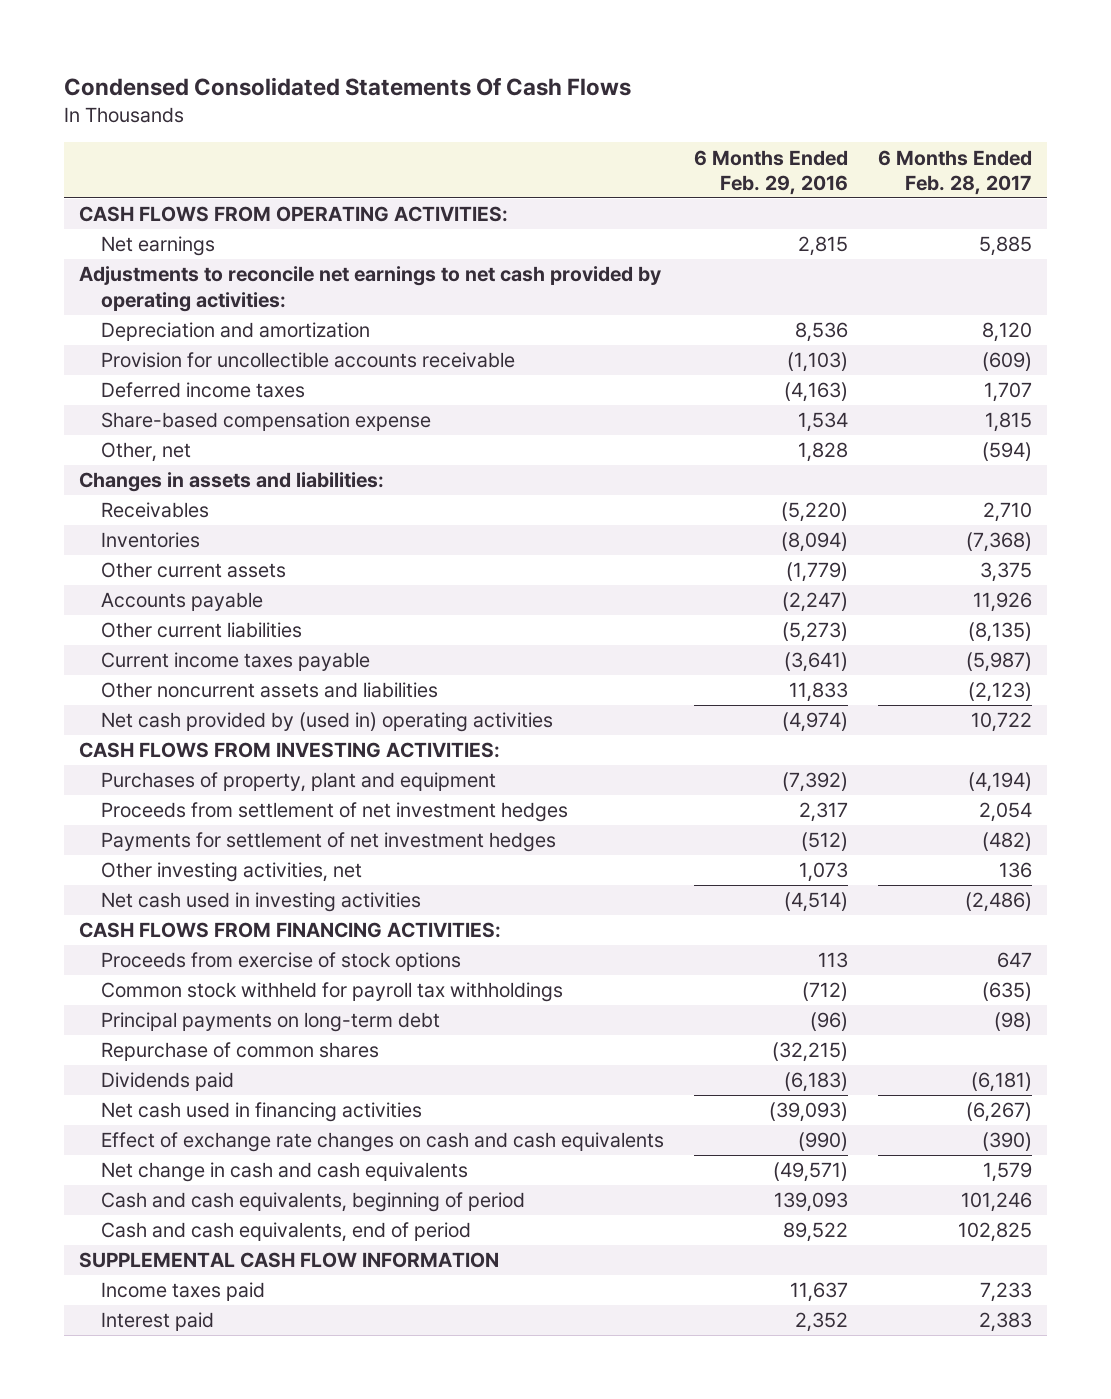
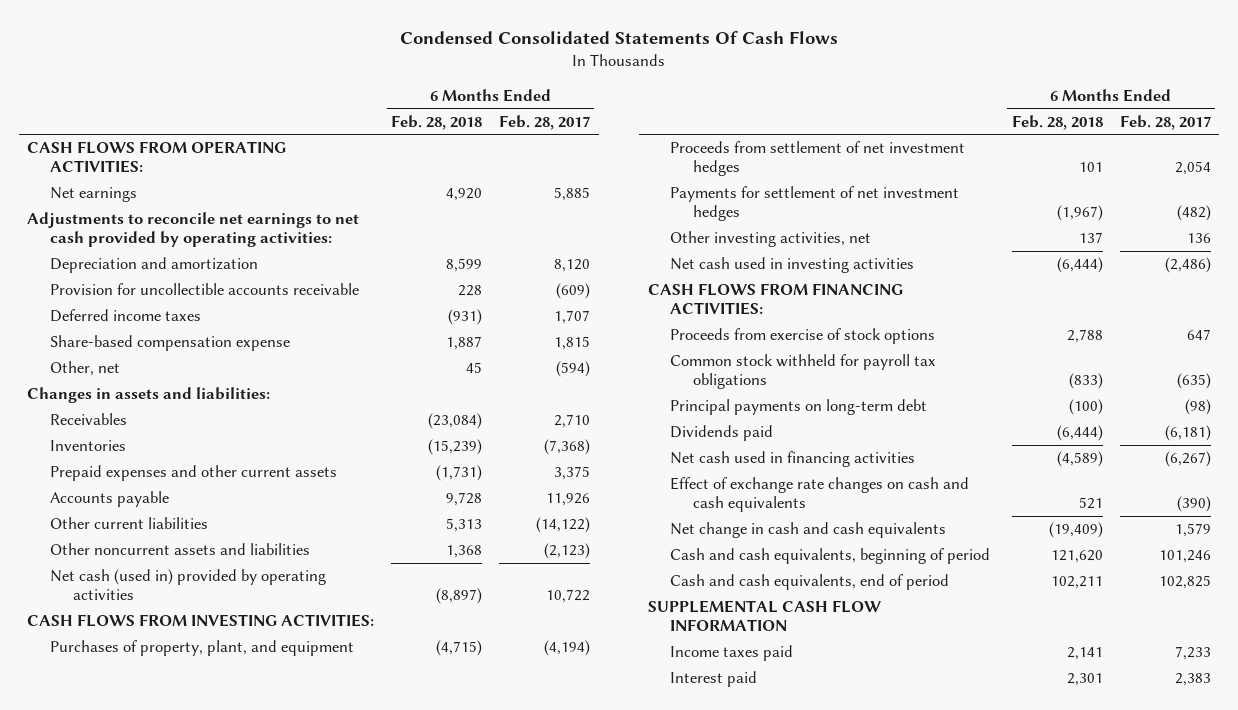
- | 6 Months Ended Feb. 29, 2016 | 6 Months Ended Feb. 28, 2017
+ | 6 Months Ended Feb. 28, 2018 | 6 Months Ended Feb. 28, 2017
- Other current assets | (1,779) | 3,375
+ Prepaid expenses and other current assets | (1,731) | 3,375
- Other current liabilities | (5,273) | (8,135)
- Current income taxes payable | (3,641) | (5,987)
+ Other current liabilities | 5,313 | (14,122)
- Net cash provided by (used in) operating activities | (4,974) | 10,722
+ Net cash (used in) provided by operating activities | (8,897) | 10,722
- Purchases of property, plant and equipment | (7,392) | (4,194)
+ Purchases of property, plant, and equipment | (4,715) | (4,194)
- Common stock withheld for payroll tax withholdings | (712) | (635)
+ Common stock withheld for payroll tax obligations | (833) | (635)
- Repurchase of common shares | (32,215) |

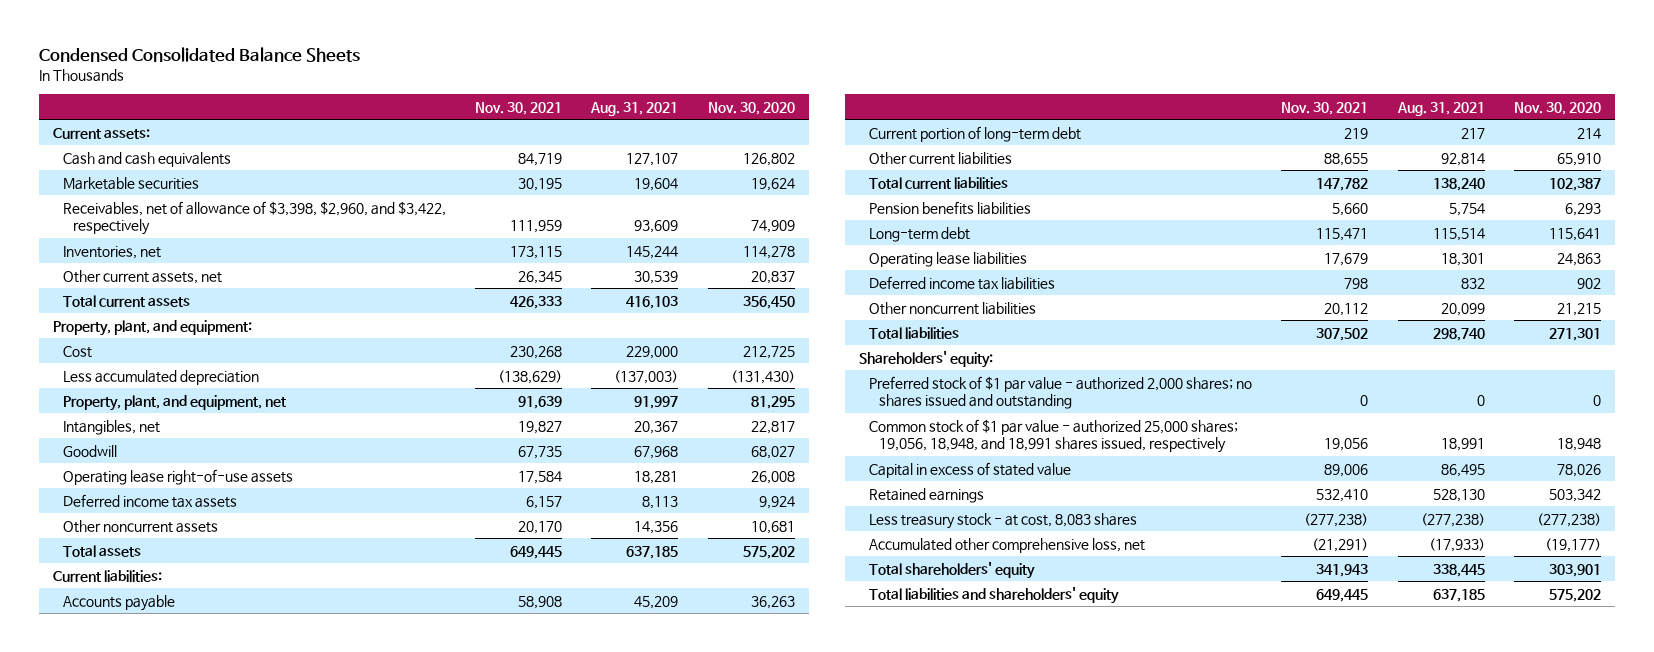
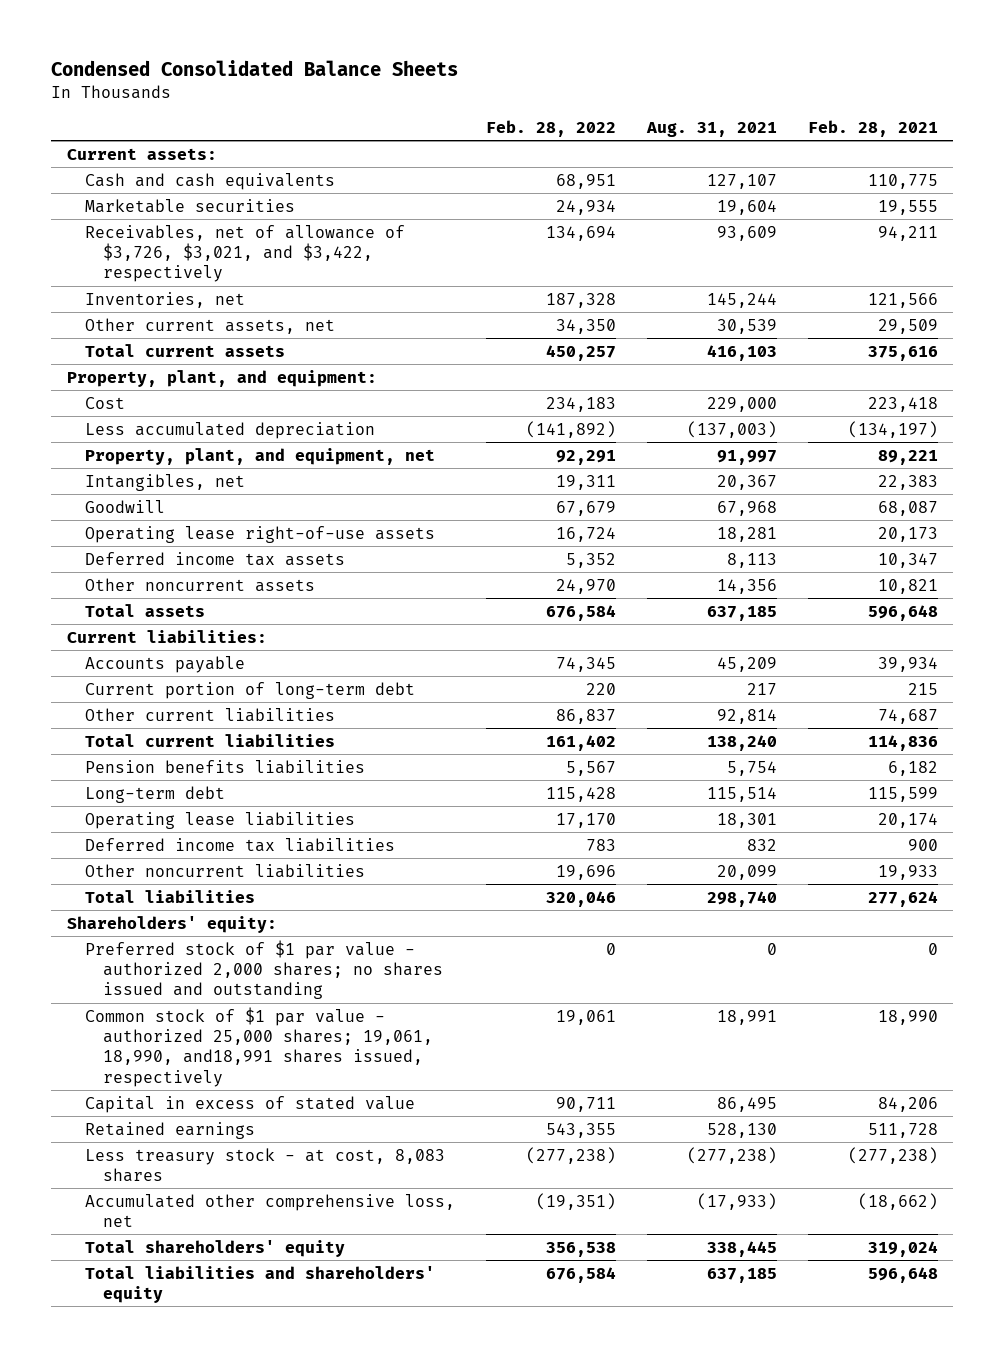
- | Nov. 30, 2021 | Aug. 31, 2021 | Nov. 30, 2020
+ | Feb. 28, 2022 | Aug. 31, 2021 | Feb. 28, 2021
- Receivables, net of allowance of $3,398, $2,960, and $3,422, respectively | 111,959 | 93,609 | 74,909
+ Receivables, net of allowance of $3,726, $3,021, and $3,422, respectively | 134,694 | 93,609 | 94,211
- Common stock of $1 par value - authorized 25,000 shares; 19,056, 18,948, and 18,991 shares issued, respectively | 19,056 | 18,991 | 18,948
+ Common stock of $1 par value - authorized 25,000 shares; 19,061, 18,990, and18,991 shares issued, respectively | 19,061 | 18,991 | 18,990

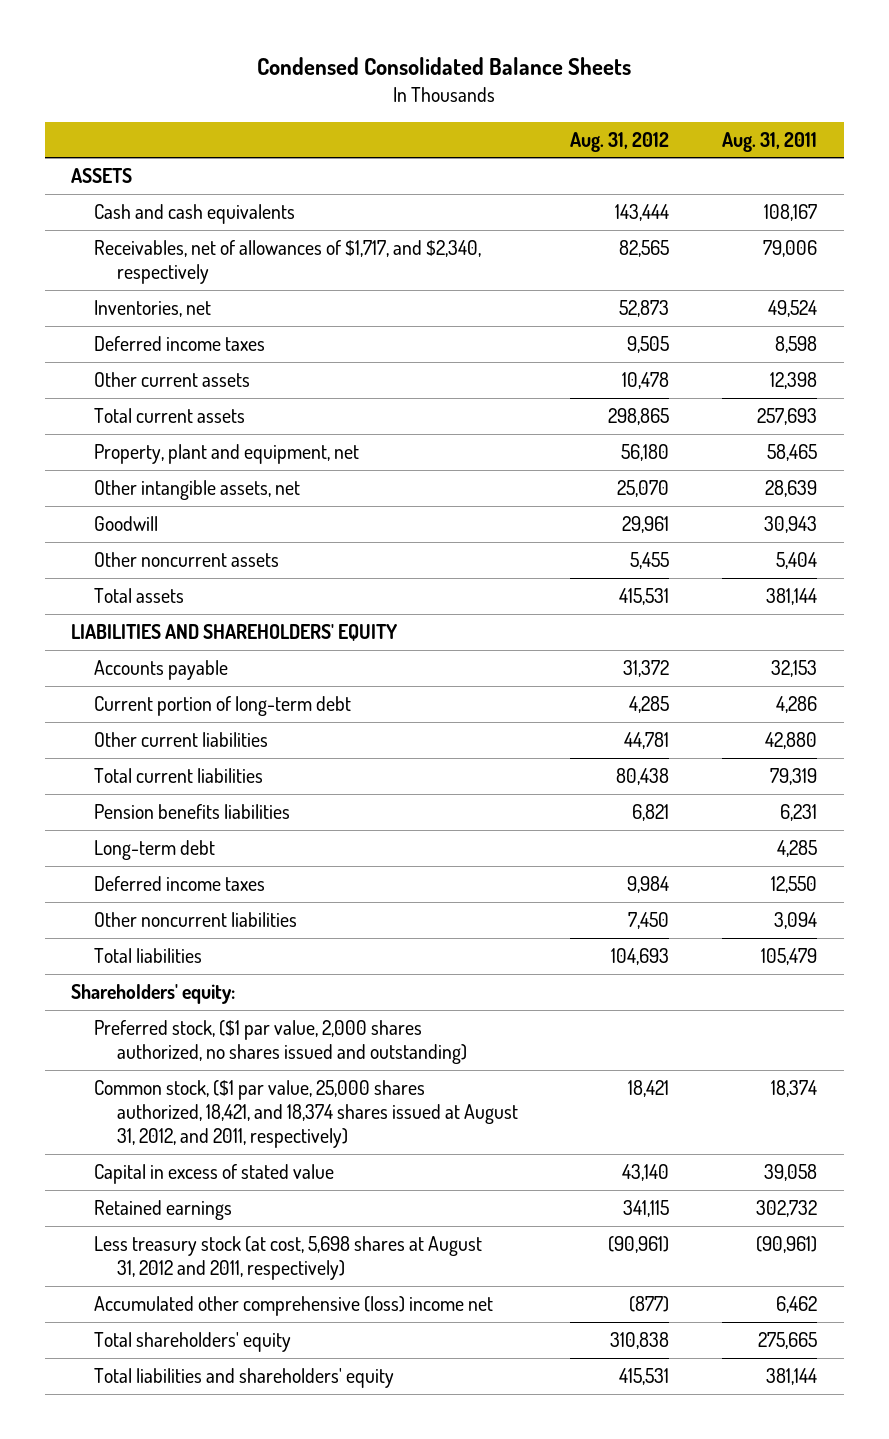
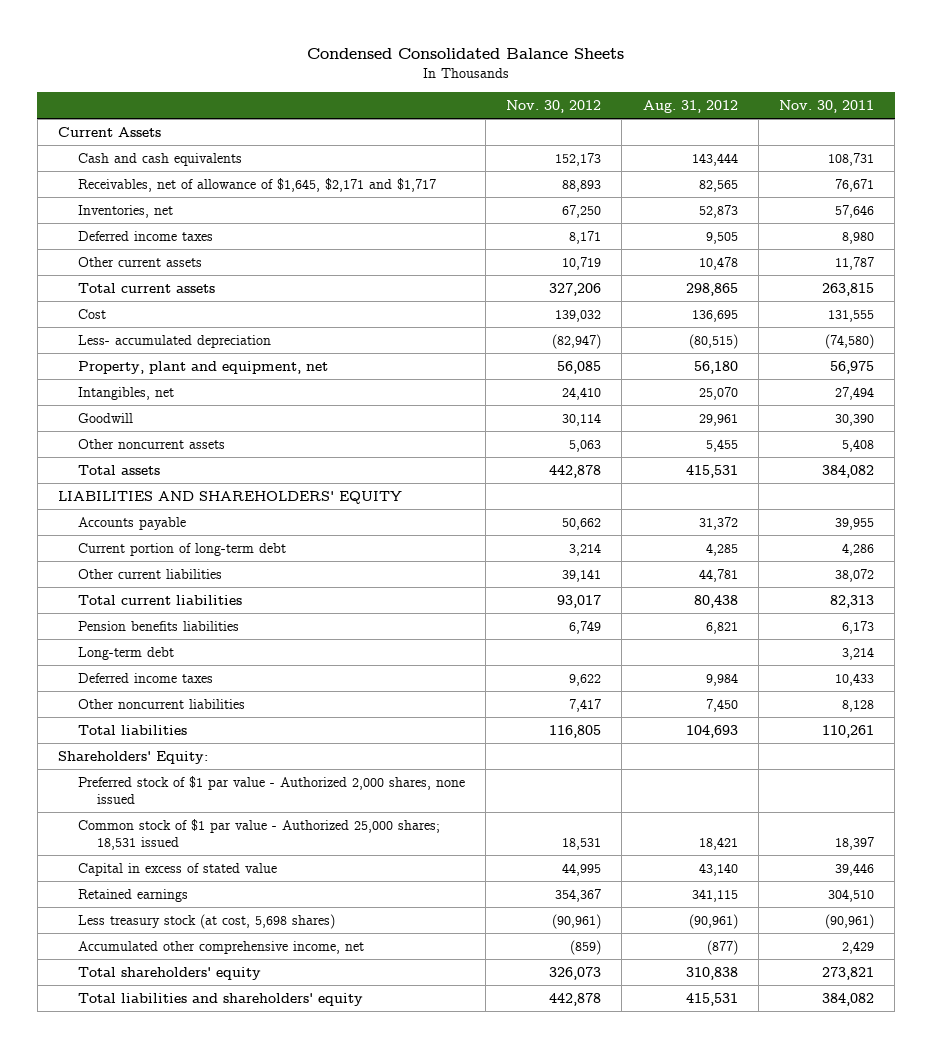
- | Aug. 31, 2012 | Aug. 31, 2011
+ | Nov. 30, 2012 | Aug. 31, 2012 | Nov. 30, 2011
- ASSETS
+ Current Assets
- Receivables, net of allowances of $1,717, and $2,340, respectively | 82,565 | 79,006
+ Receivables, net of allowance of $1,645, $2,171 and $1,717 | 88,893 | 82,565 | 76,671
+ Cost | 139,032 | 136,695 | 131,555
+ Less- accumulated depreciation | (82,947) | (80,515) | (74,580)
- Other intangible assets, net | 25,070 | 28,639
+ Intangibles, net | 24,410 | 25,070 | 27,494
- Shareholders' equity:
- Preferred stock, ($1 par value, 2,000 shares authorized, no shares issued and outstanding)
- Common stock, ($1 par value, 25,000 shares authorized, 18,421, and 18,374 shares issued at August 31, 2012, and 2011, respectively) | 18,421 | 18,374
+ Shareholders' Equity:
+ Preferred stock of $1 par value - Authorized 2,000 shares, none issued
+ Common stock of $1 par value - Authorized 25,000 shares; 18,531 issued | 18,531 | 18,421 | 18,397
- Less treasury stock (at cost, 5,698 shares at August 31, 2012 and 2011, respectively) | (90,961) | (90,961)
- Accumulated other comprehensive (loss) income net | (877) | 6,462
+ Less treasury stock (at cost, 5,698 shares) | (90,961) | (90,961) | (90,961)
+ Accumulated other comprehensive income, net | (859) | (877) | 2,429

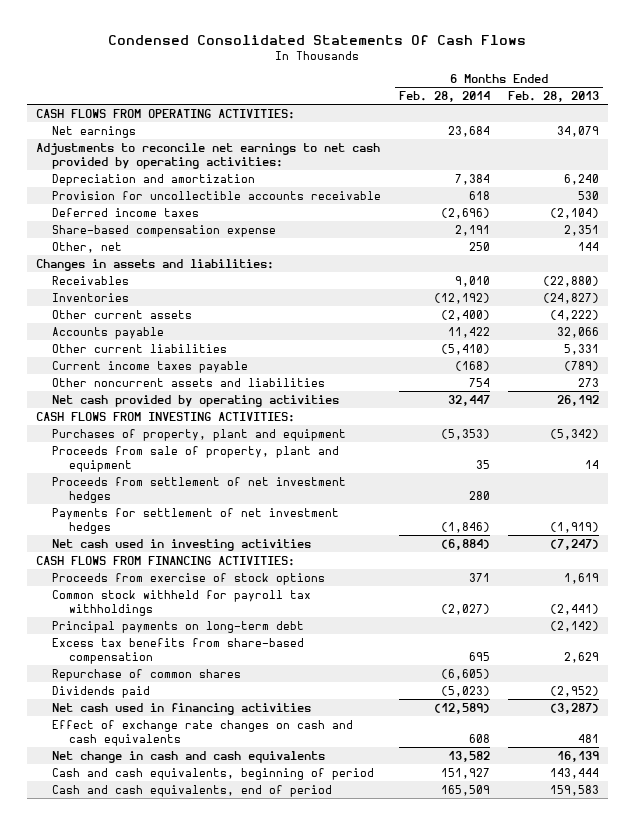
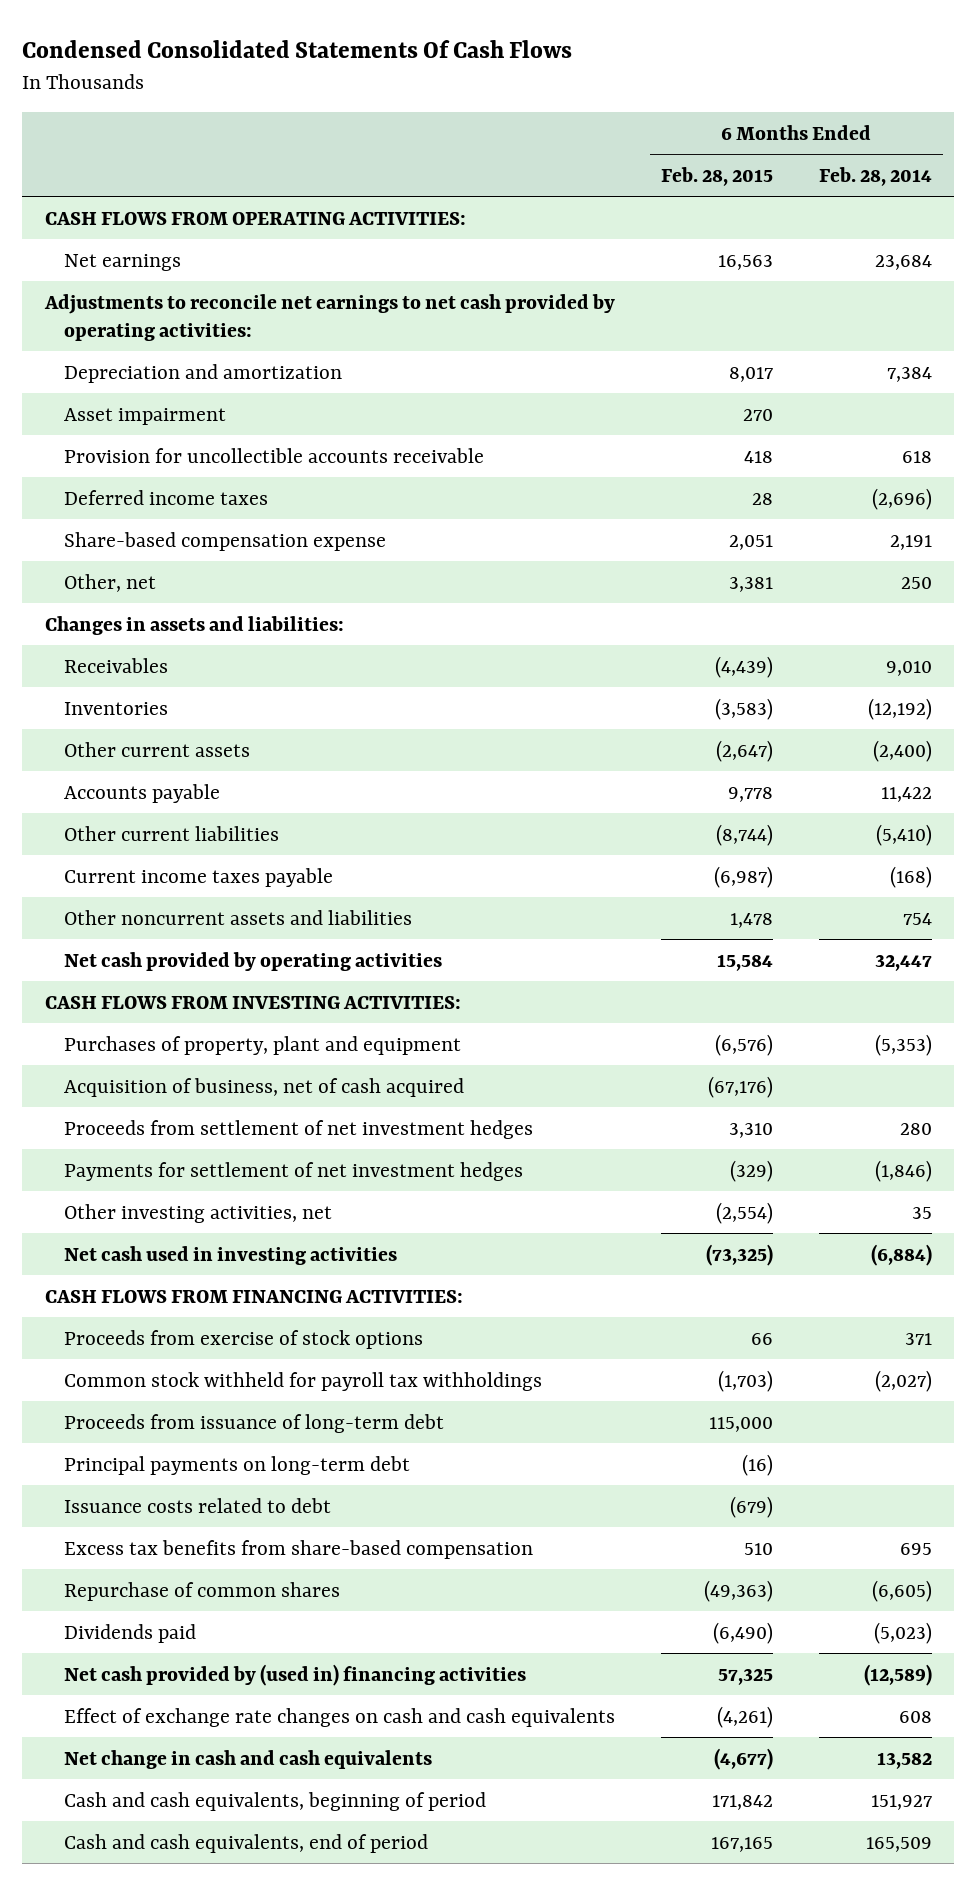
- | 6 Months Ended Feb. 28, 2014 | 6 Months Ended Feb. 28, 2013
+ | 6 Months Ended Feb. 28, 2015 | 6 Months Ended Feb. 28, 2014
+ Asset impairment | 270 |
- Proceeds from sale of property, plant and equipment | 35 | 14
+ Acquisition of business, net of cash acquired | (67,176) |
+ Other investing activities, net | (2,554) | 35
+ Proceeds from issuance of long-term debt | 115,000 |
+ Issuance costs related to debt | (679) |
- Net cash used in financing activities | (12,589) | (3,287)
+ Net cash provided by (used in) financing activities | 57,325 | (12,589)

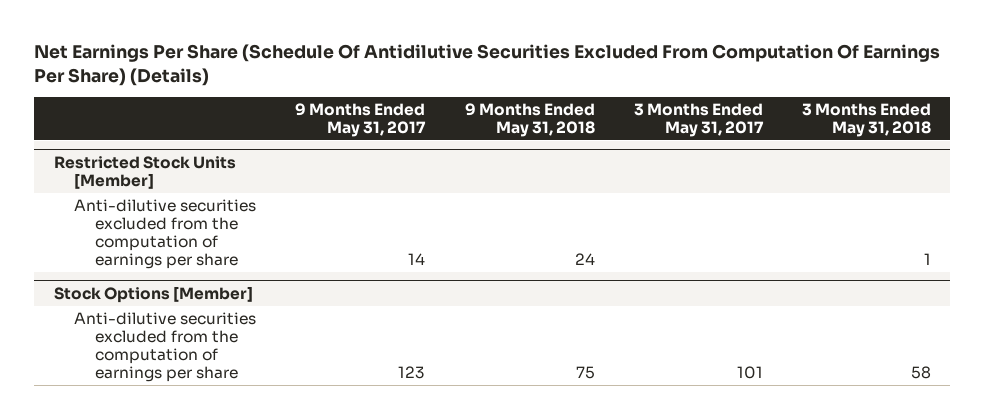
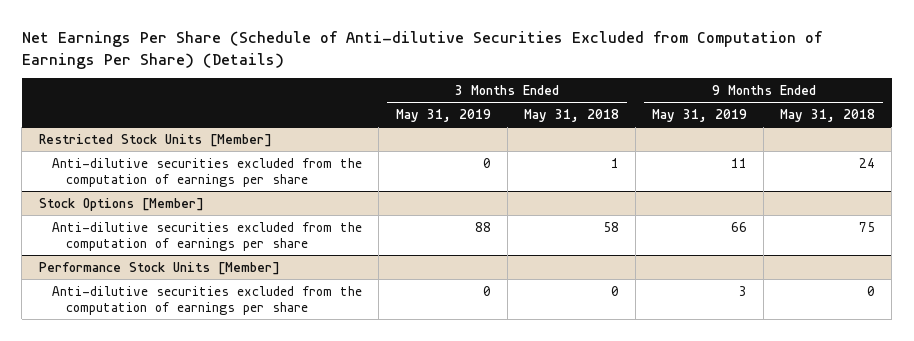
- Net Earnings Per Share (Schedule Of Antidilutive Securities Excluded From Computation Of Earnings Per Share) (Details)
+ Net Earnings Per Share (Schedule of Anti-dilutive Securities Excluded from Computation of Earnings Per Share) (Details)
- | 9 Months Ended May 31, 2017 | 9 Months Ended May 31, 2018 | 3 Months Ended May 31, 2017 | 3 Months Ended May 31, 2018
+ | 3 Months Ended May 31, 2019 | 3 Months Ended May 31, 2018 | 9 Months Ended May 31, 2019 | 9 Months Ended May 31, 2018
+ Performance Stock Units [Member]
+ Anti-dilutive securities excluded from the computation of earnings per share | 0 | 0 | 3 | 0

